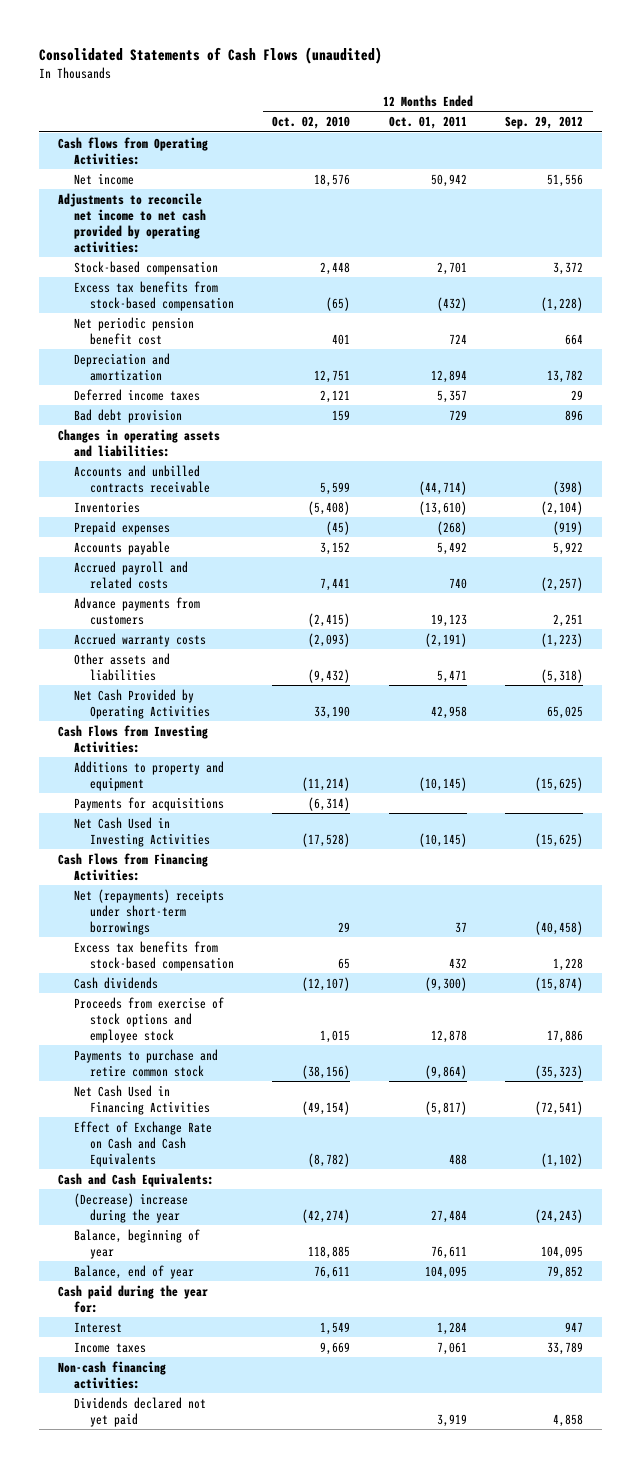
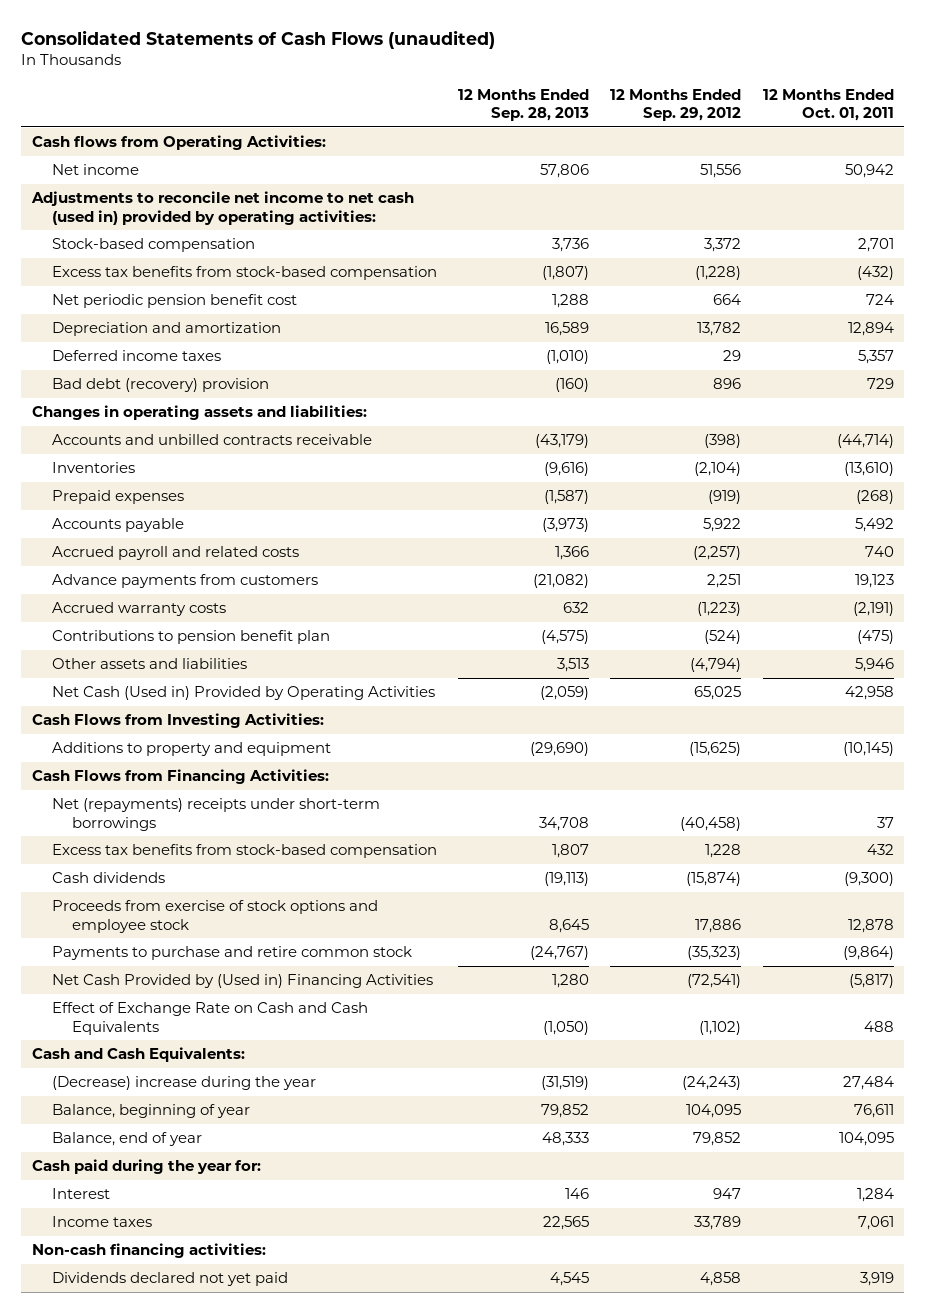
- | 12 Months Ended Oct. 02, 2010 | 12 Months Ended Oct. 01, 2011 | 12 Months Ended Sep. 29, 2012
+ | 12 Months Ended Sep. 28, 2013 | 12 Months Ended Sep. 29, 2012 | 12 Months Ended Oct. 01, 2011
- Adjustments to reconcile net income to net cash provided by operating activities:
+ Adjustments to reconcile net income to net cash (used in) provided by operating activities:
- Bad debt provision | 159 | 729 | 896
+ Bad debt (recovery) provision | (160) | 896 | 729
- Other assets and liabilities | (9,432) | 5,471 | (5,318)
- Net Cash Provided by Operating Activities | 33,190 | 42,958 | 65,025
+ Contributions to pension benefit plan | (4,575) | (524) | (475)
+ Other assets and liabilities | 3,513 | (4,794) | 5,946
+ Net Cash (Used in) Provided by Operating Activities | (2,059) | 65,025 | 42,958
- Payments for acquisitions | (6,314) | |
- Net Cash Used in Investing Activities | (17,528) | (10,145) | (15,625)
- Net Cash Used in Financing Activities | (49,154) | (5,817) | (72,541)
+ Net Cash Provided by (Used in) Financing Activities | 1,280 | (72,541) | (5,817)

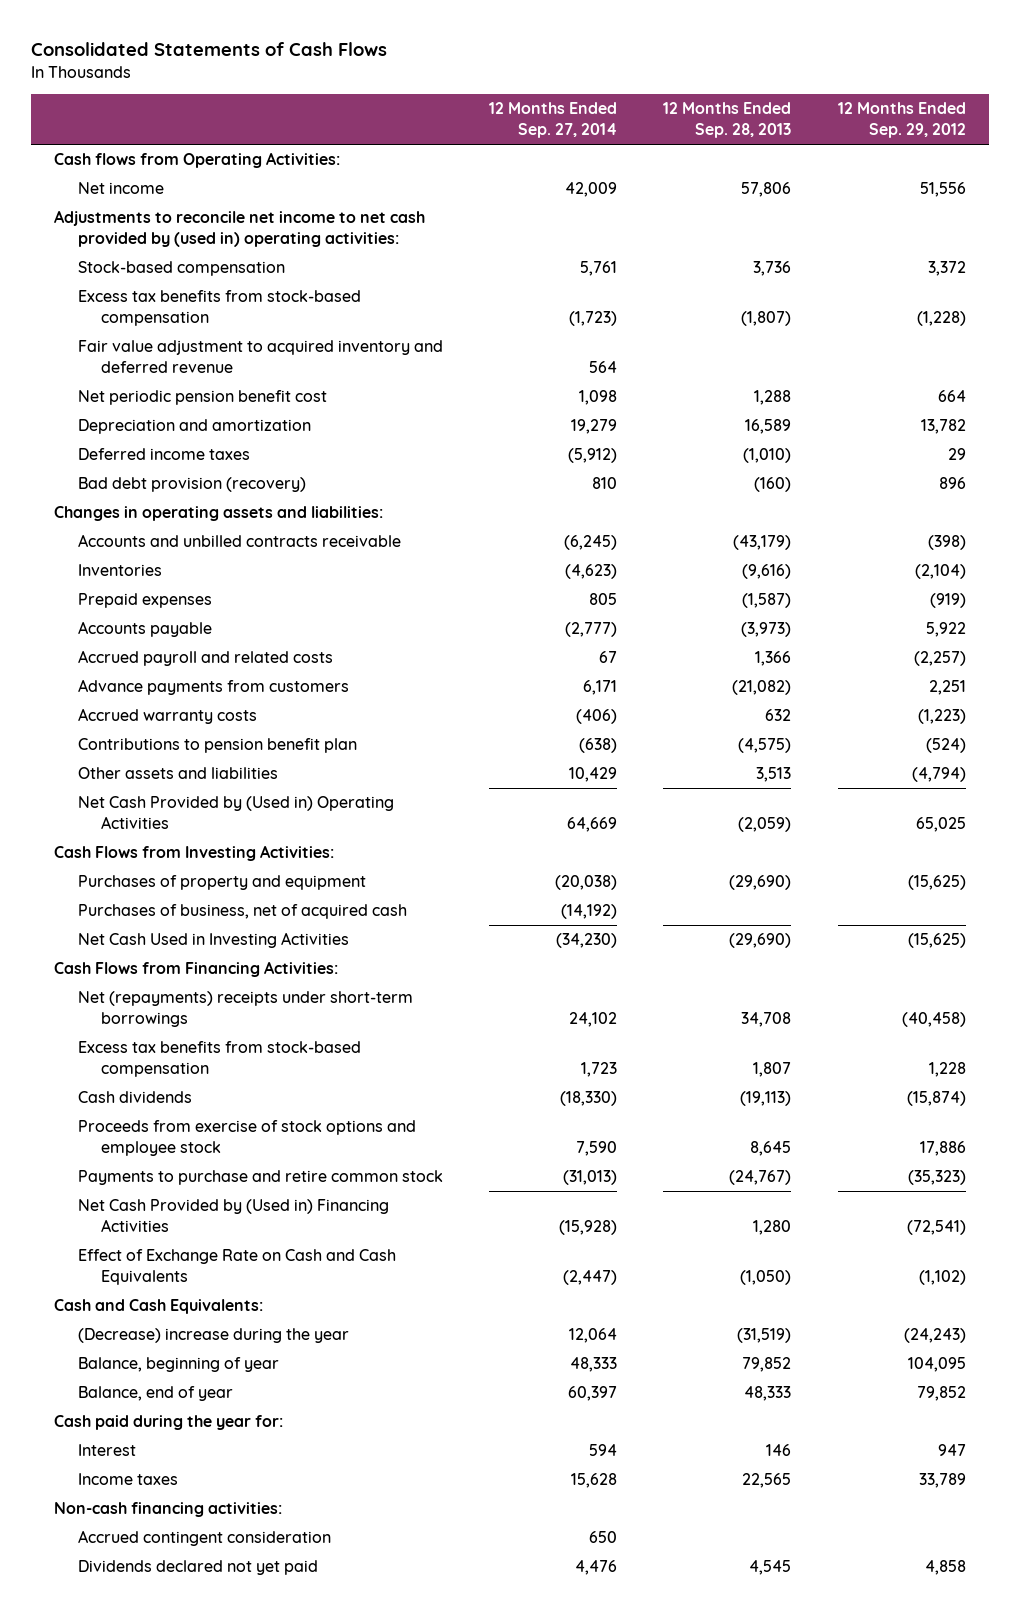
- Consolidated Statements of Cash Flows (unaudited)
+ Consolidated Statements of Cash Flows
- | 12 Months Ended Sep. 28, 2013 | 12 Months Ended Sep. 29, 2012 | 12 Months Ended Oct. 01, 2011
+ | 12 Months Ended Sep. 27, 2014 | 12 Months Ended Sep. 28, 2013 | 12 Months Ended Sep. 29, 2012
- Adjustments to reconcile net income to net cash (used in) provided by operating activities:
+ Adjustments to reconcile net income to net cash provided by (used in) operating activities:
+ Fair value adjustment to acquired inventory and deferred revenue | 564 | |
- Bad debt (recovery) provision | (160) | 896 | 729
+ Bad debt provision (recovery) | 810 | (160) | 896
- Net Cash (Used in) Provided by Operating Activities | (2,059) | 65,025 | 42,958
+ Net Cash Provided by (Used in) Operating Activities | 64,669 | (2,059) | 65,025
- Additions to property and equipment | (29,690) | (15,625) | (10,145)
+ Purchases of property and equipment | (20,038) | (29,690) | (15,625)
+ Purchases of business, net of acquired cash | (14,192) | |
+ Net Cash Used in Investing Activities | (34,230) | (29,690) | (15,625)
+ Accrued contingent consideration | 650 | |

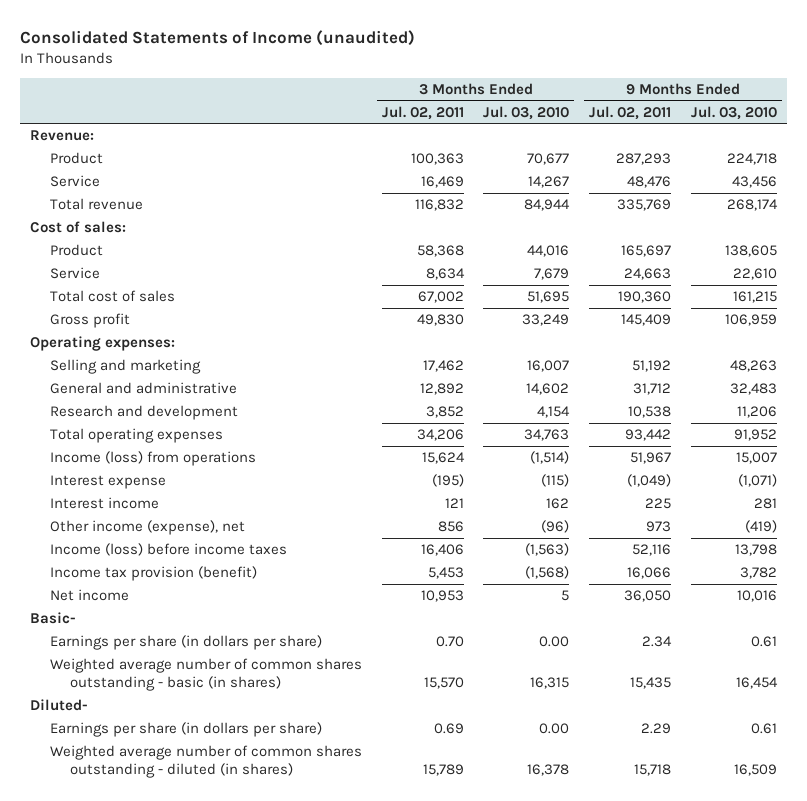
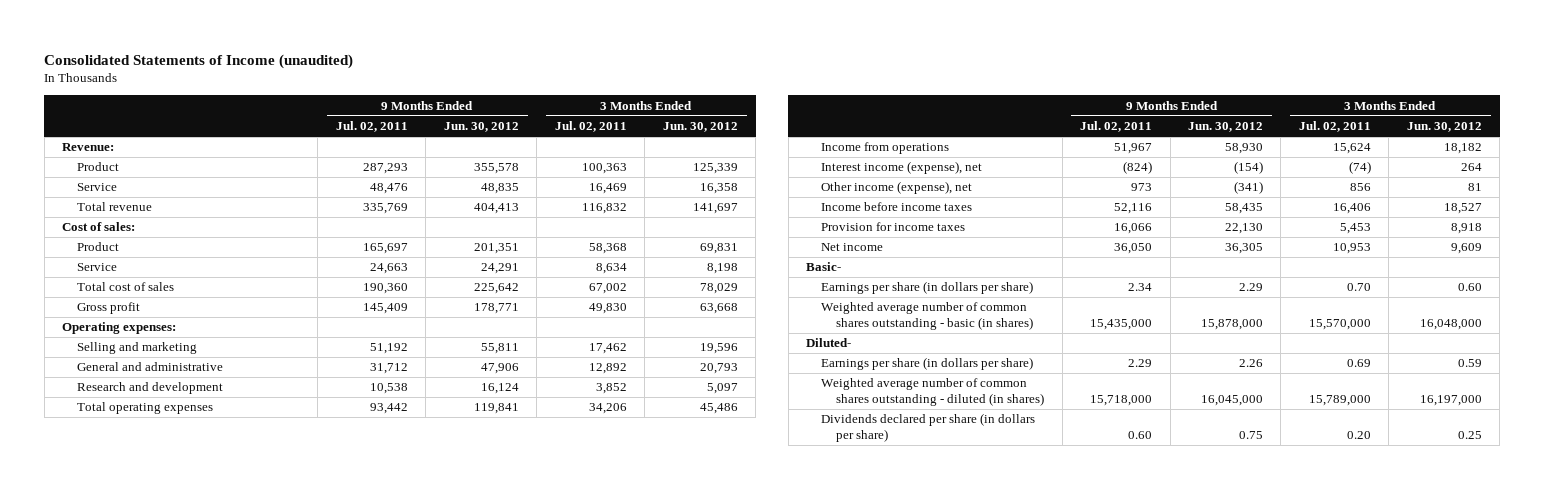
- | 3 Months Ended Jul. 02, 2011 | 3 Months Ended Jul. 03, 2010 | 9 Months Ended Jul. 02, 2011 | 9 Months Ended Jul. 03, 2010
+ | 9 Months Ended Jul. 02, 2011 | 9 Months Ended Jun. 30, 2012 | 3 Months Ended Jul. 02, 2011 | 3 Months Ended Jun. 30, 2012
- Income (loss) from operations | 15,624 | (1,514) | 51,967 | 15,007
- Interest expense | (195) | (115) | (1,049) | (1,071)
- Interest income | 121 | 162 | 225 | 281
+ Income from operations | 51,967 | 58,930 | 15,624 | 18,182
+ Interest income (expense), net | (824) | (154) | (74) | 264
- Income (loss) before income taxes | 16,406 | (1,563) | 52,116 | 13,798
- Income tax provision (benefit) | 5,453 | (1,568) | 16,066 | 3,782
+ Income before income taxes | 52,116 | 58,435 | 16,406 | 18,527
+ Provision for income taxes | 16,066 | 22,130 | 5,453 | 8,918
- Weighted average number of common shares outstanding - basic (in shares) | 15,570 | 16,315 | 15,435 | 16,454
+ Weighted average number of common shares outstanding - basic (in shares) | 15,435,000 | 15,878,000 | 15,570,000 | 16,048,000
- Weighted average number of common shares outstanding - diluted (in shares) | 15,789 | 16,378 | 15,718 | 16,509
+ Weighted average number of common shares outstanding - diluted (in shares) | 15,718,000 | 16,045,000 | 15,789,000 | 16,197,000
+ Dividends declared per share (in dollars per share) | 0.60 | 0.75 | 0.20 | 0.25

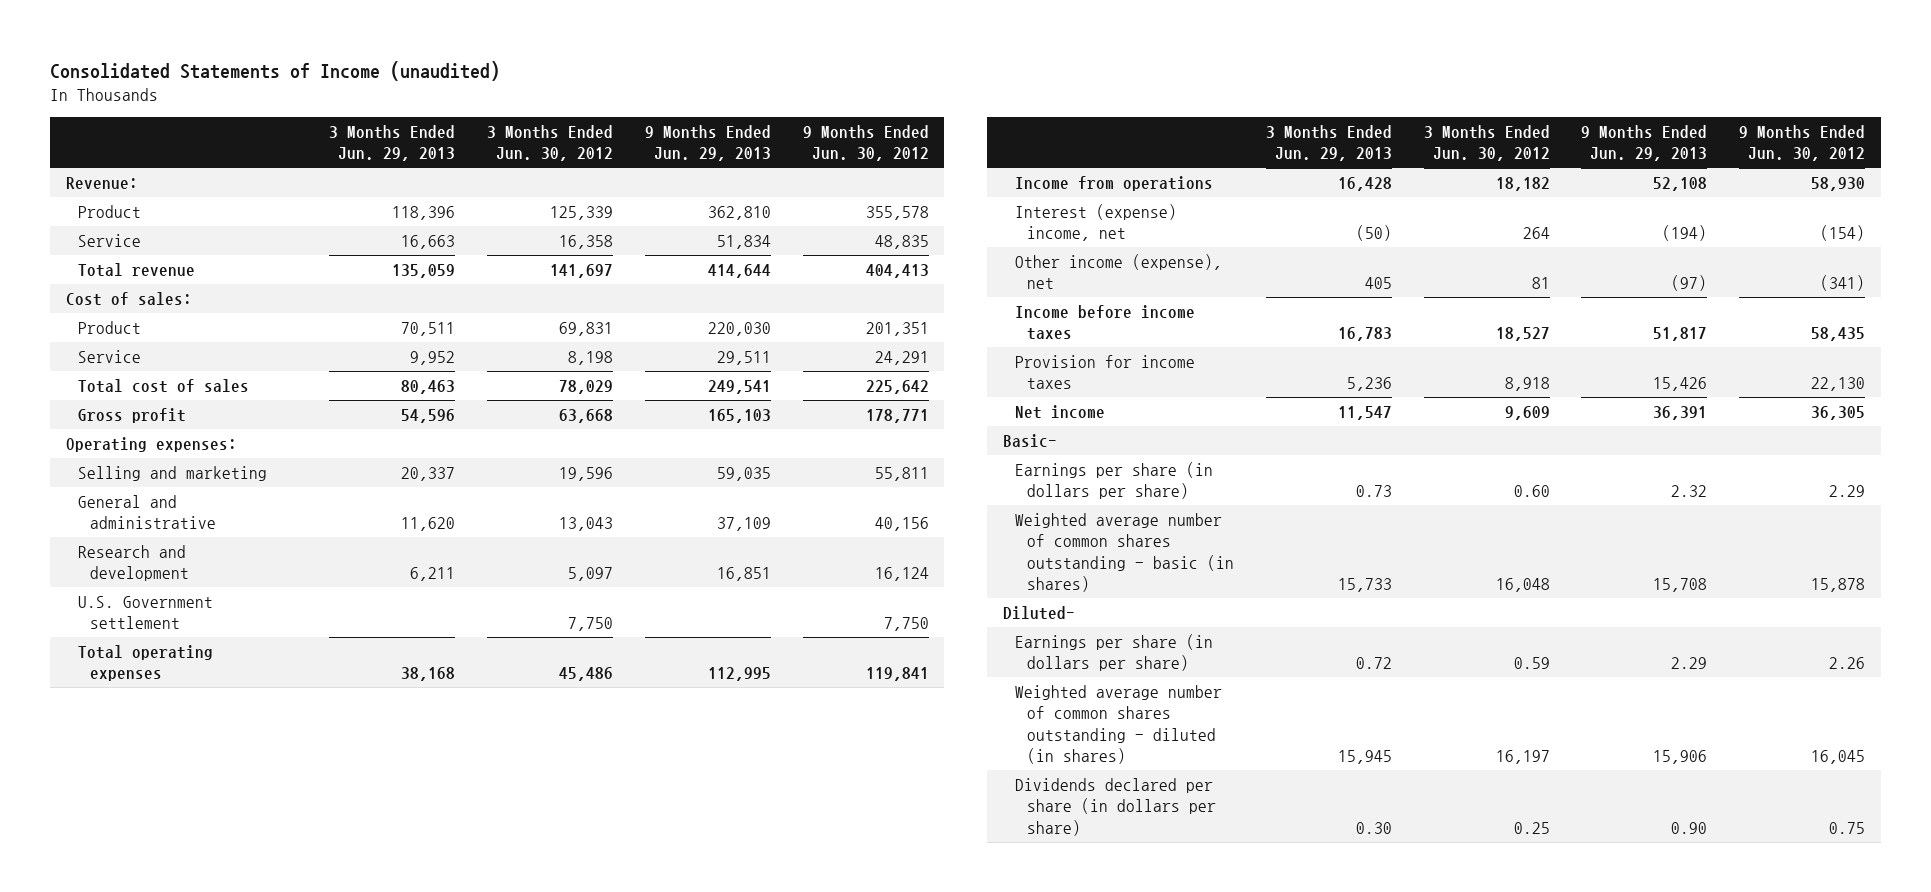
- | 9 Months Ended Jul. 02, 2011 | 9 Months Ended Jun. 30, 2012 | 3 Months Ended Jul. 02, 2011 | 3 Months Ended Jun. 30, 2012
+ | 3 Months Ended Jun. 29, 2013 | 3 Months Ended Jun. 30, 2012 | 9 Months Ended Jun. 29, 2013 | 9 Months Ended Jun. 30, 2012
- General and administrative | 31,712 | 47,906 | 12,892 | 20,793
+ General and administrative | 11,620 | 13,043 | 37,109 | 40,156
+ U.S. Government settlement | | 7,750 | | 7,750
- Interest income (expense), net | (824) | (154) | (74) | 264
+ Interest (expense) income, net | (50) | 264 | (194) | (154)
- Weighted average number of common shares outstanding - basic (in shares) | 15,435,000 | 15,878,000 | 15,570,000 | 16,048,000
+ Weighted average number of common shares outstanding - basic (in shares) | 15,733 | 16,048 | 15,708 | 15,878
- Weighted average number of common shares outstanding - diluted (in shares) | 15,718,000 | 16,045,000 | 15,789,000 | 16,197,000
+ Weighted average number of common shares outstanding - diluted (in shares) | 15,945 | 16,197 | 15,906 | 16,045

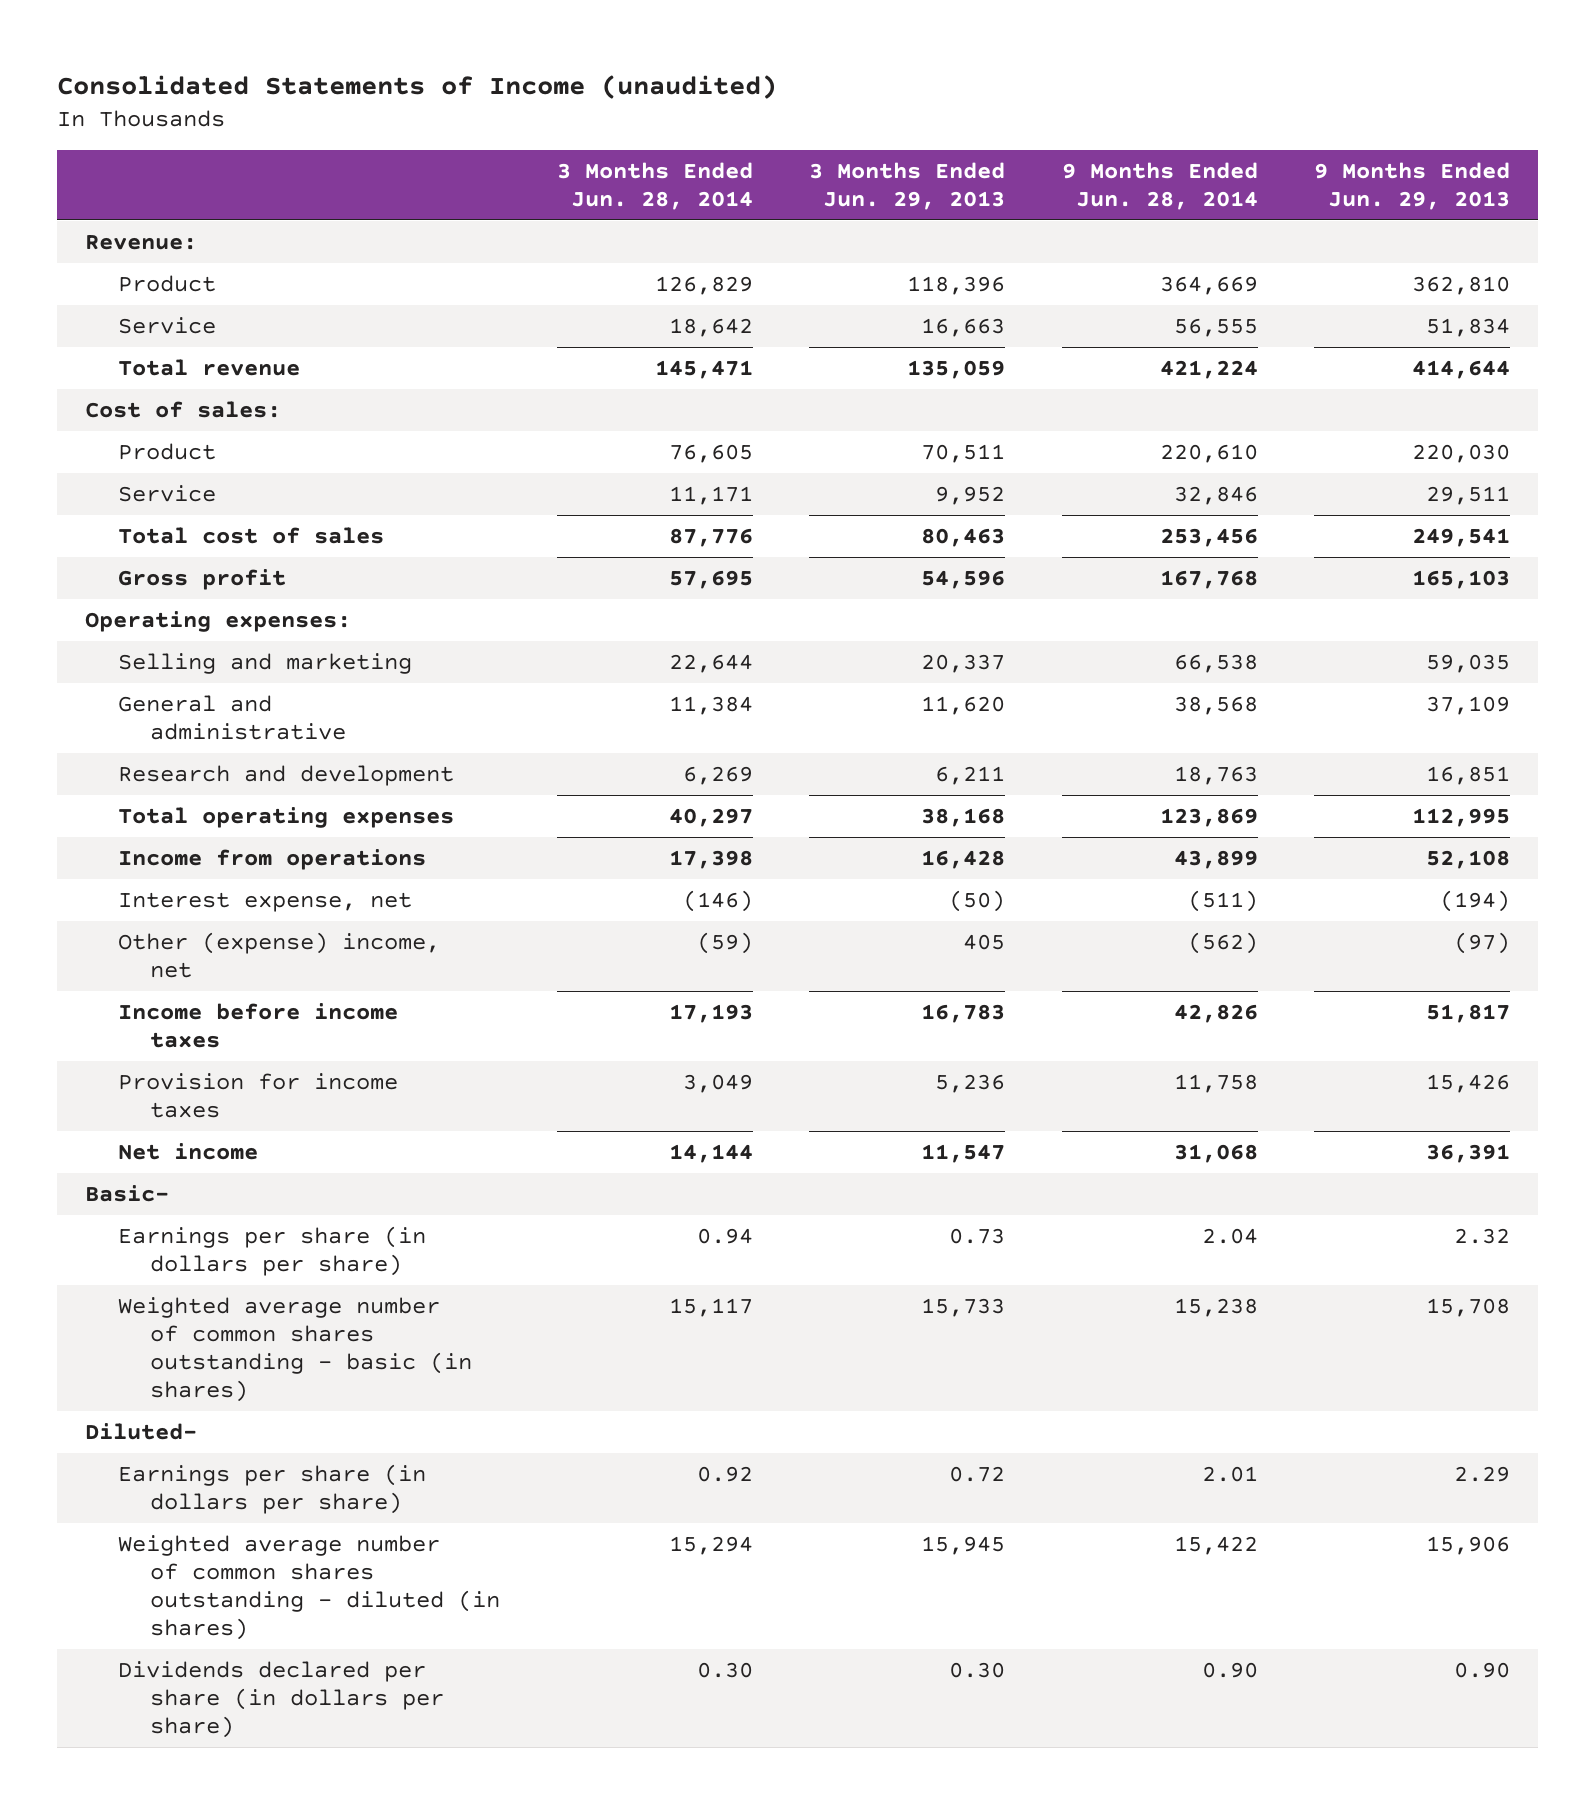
- | 3 Months Ended Jun. 29, 2013 | 3 Months Ended Jun. 30, 2012 | 9 Months Ended Jun. 29, 2013 | 9 Months Ended Jun. 30, 2012
+ | 3 Months Ended Jun. 28, 2014 | 3 Months Ended Jun. 29, 2013 | 9 Months Ended Jun. 28, 2014 | 9 Months Ended Jun. 29, 2013
- U.S. Government settlement | | 7,750 | | 7,750
- Interest (expense) income, net | (50) | 264 | (194) | (154)
- Other income (expense), net | 405 | 81 | (97) | (341)
+ Interest expense, net | (146) | (50) | (511) | (194)
+ Other (expense) income, net | (59) | 405 | (562) | (97)

